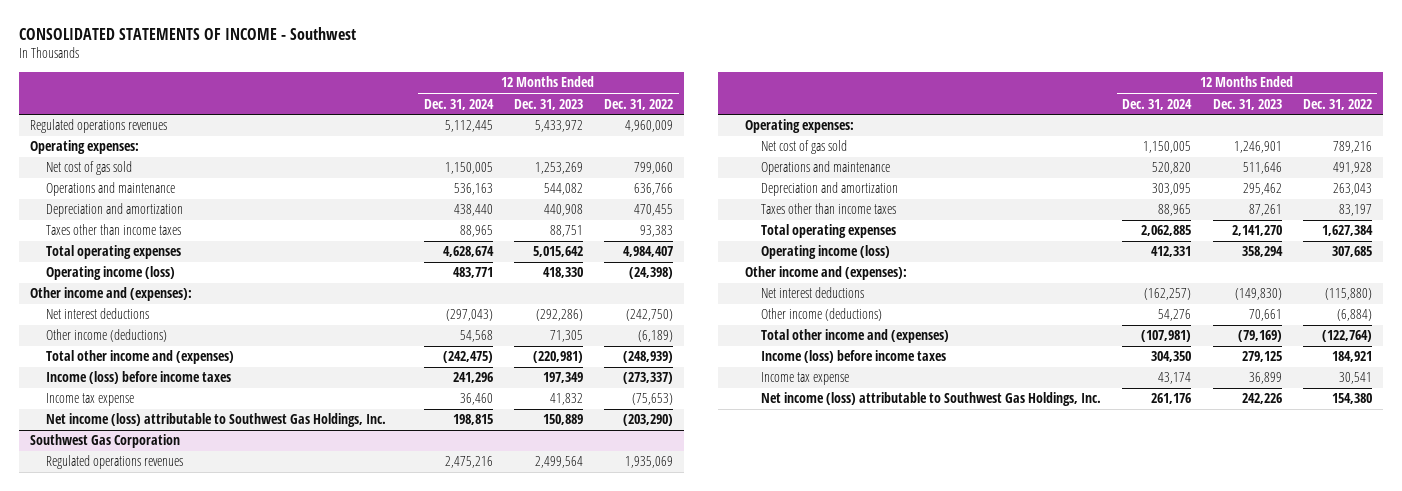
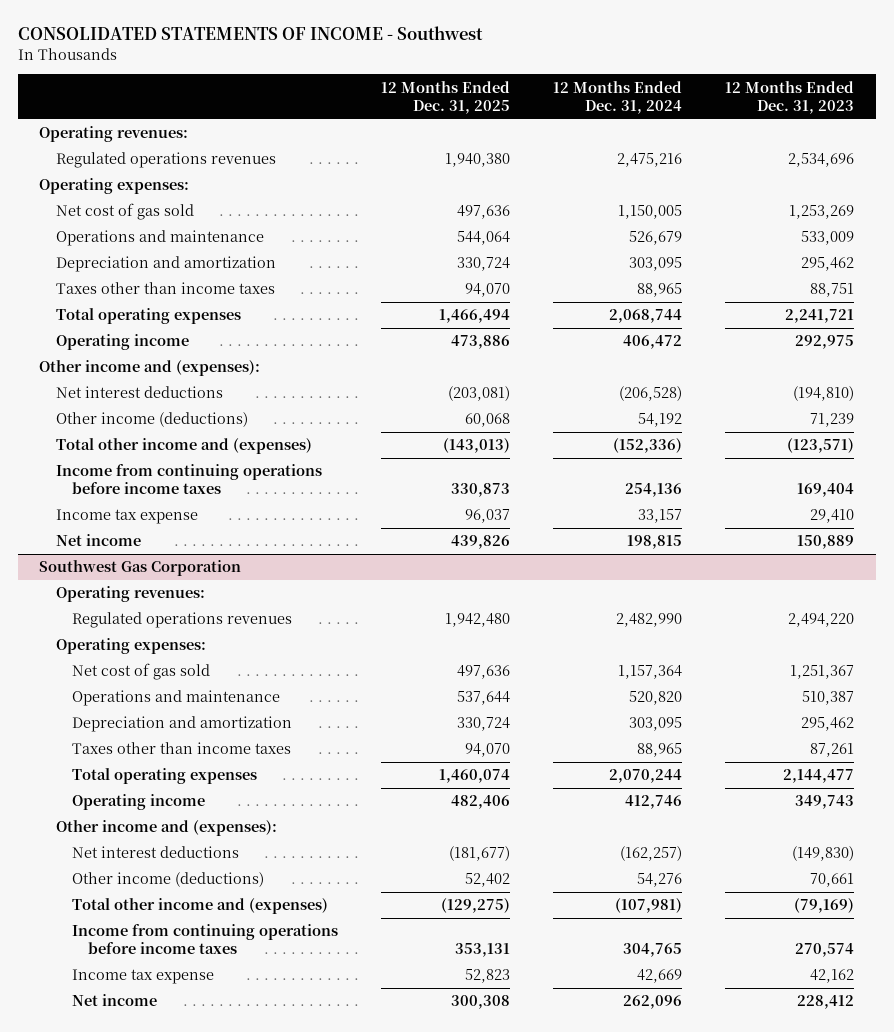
- | 12 Months Ended Dec. 31, 2024 | 12 Months Ended Dec. 31, 2023 | 12 Months Ended Dec. 31, 2022
+ | 12 Months Ended Dec. 31, 2025 | 12 Months Ended Dec. 31, 2024 | 12 Months Ended Dec. 31, 2023
- Regulated operations revenues | 5,112,445 | 5,433,972 | 4,960,009
+ Operating revenues:
+ Regulated operations revenues | 1,940,380 | 2,475,216 | 2,534,696
- Operations and maintenance | 536,163 | 544,082 | 636,766
- Depreciation and amortization | 438,440 | 440,908 | 470,455
+ Operations and maintenance | 544,064 | 526,679 | 533,009
+ Depreciation and amortization | 330,724 | 303,095 | 295,462
- Total operating expenses | 4,628,674 | 5,015,642 | 4,984,407
- Operating income (loss) | 483,771 | 418,330 | (24,398)
+ Total operating expenses | 1,466,494 | 2,068,744 | 2,241,721
+ Operating income | 473,886 | 406,472 | 292,975
- Net interest deductions | (297,043) | (292,286) | (242,750)
- Other income (deductions) | 54,568 | 71,305 | (6,189)
- Total other income and (expenses) | (242,475) | (220,981) | (248,939)
- Income (loss) before income taxes | 241,296 | 197,349 | (273,337)
- Income tax expense | 36,460 | 41,832 | (75,653)
- Net income (loss) attributable to Southwest Gas Holdings, Inc. | 198,815 | 150,889 | (203,290)
+ Net interest deductions | (203,081) | (206,528) | (194,810)
+ Other income (deductions) | 60,068 | 54,192 | 71,239
+ Total other income and (expenses) | (143,013) | (152,336) | (123,571)
+ Income from continuing operations before income taxes | 330,873 | 254,136 | 169,404
+ Income tax expense | 96,037 | 33,157 | 29,410
+ Net income | 439,826 | 198,815 | 150,889
@ Southwest Gas Corporation
- Regulated operations revenues | 2,475,216 | 2,499,564 | 1,935,069
+ Operating revenues:
+ Regulated operations revenues | 1,942,480 | 2,482,990 | 2,494,220
- Net cost of gas sold | 1,150,005 | 1,246,901 | 789,216
- Operations and maintenance | 520,820 | 511,646 | 491,928
+ Net cost of gas sold | 497,636 | 1,157,364 | 1,251,367
+ Operations and maintenance | 537,644 | 520,820 | 510,387
- Total operating expenses | 2,062,885 | 2,141,270 | 1,627,384
- Operating income (loss) | 412,331 | 358,294 | 307,685
+ Total operating expenses | 1,460,074 | 2,070,244 | 2,144,477
+ Operating income | 482,406 | 412,746 | 349,743
- Income (loss) before income taxes | 304,350 | 279,125 | 184,921
- Income tax expense | 43,174 | 36,899 | 30,541
- Net income (loss) attributable to Southwest Gas Holdings, Inc. | 261,176 | 242,226 | 154,380
+ Income from continuing operations before income taxes | 353,131 | 304,765 | 270,574
+ Income tax expense | 52,823 | 42,669 | 42,162
+ Net income | 300,308 | 262,096 | 228,412

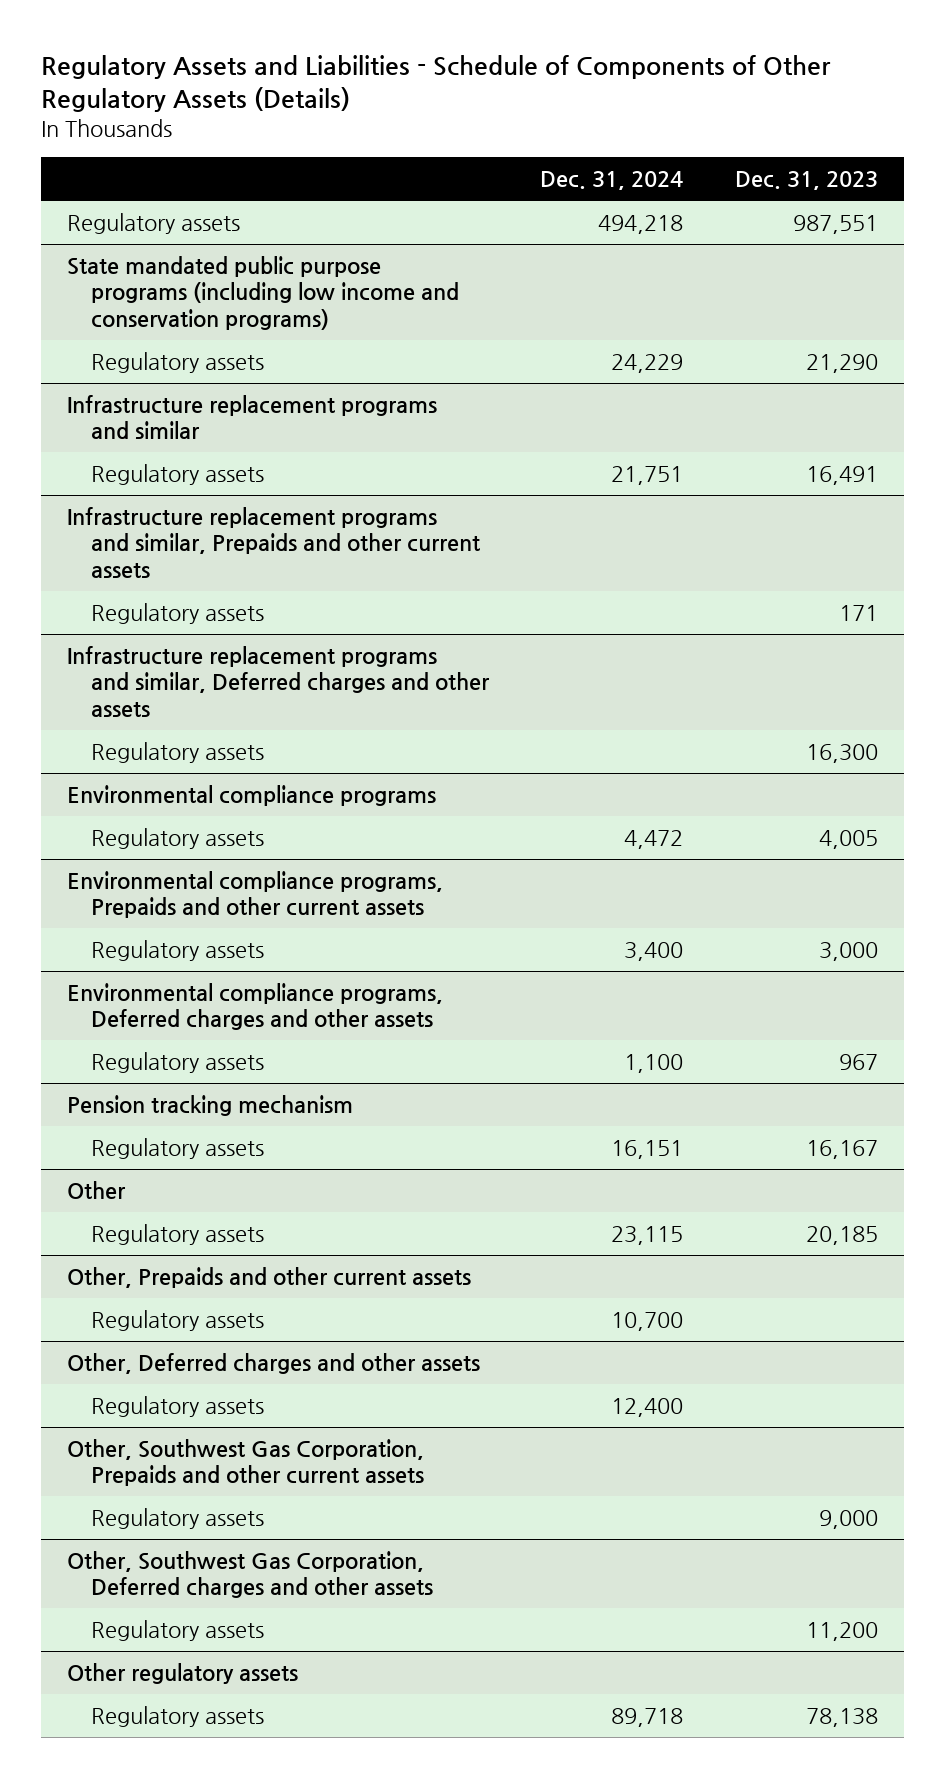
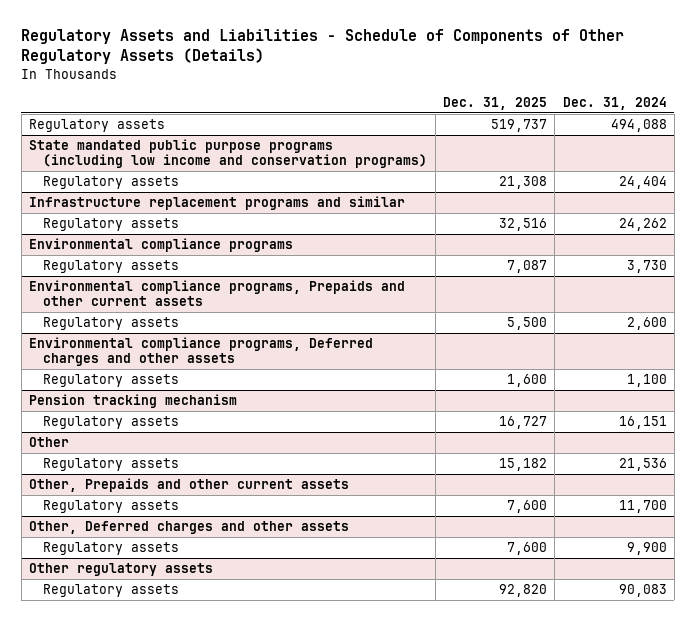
- | Dec. 31, 2024 | Dec. 31, 2023
+ | Dec. 31, 2025 | Dec. 31, 2024
- Regulatory assets | 494,218 | 987,551
+ Regulatory assets | 519,737 | 494,088
@ State mandated public purpose programs (including low income and conservation programs)
- Regulatory assets | 24,229 | 21,290
+ Regulatory assets | 21,308 | 24,404
@ Infrastructure replacement programs and similar
- Regulatory assets | 21,751 | 16,491
- Infrastructure replacement programs and similar, Prepaids and other current assets
- Regulatory assets | | 171
- Infrastructure replacement programs and similar, Deferred charges and other assets
- Regulatory assets | | 16,300
@ Infrastructure replacement programs and similar
+ Regulatory assets | 32,516 | 24,262
@ Environmental compliance programs
- Regulatory assets | 4,472 | 4,005
+ Regulatory assets | 7,087 | 3,730
@ Environmental compliance programs, Prepaids and other current assets
- Regulatory assets | 3,400 | 3,000
+ Regulatory assets | 5,500 | 2,600
@ Other
- Regulatory assets | 23,115 | 20,185
+ Regulatory assets | 15,182 | 21,536
@ Other, Prepaids and other current assets
- Regulatory assets | 10,700 |
+ Regulatory assets | 7,600 | 11,700
@ Other, Deferred charges and other assets
- Regulatory assets | 12,400 |
- Other, Southwest Gas Corporation, Prepaids and other current assets
- Regulatory assets | | 9,000
- Other, Southwest Gas Corporation, Deferred charges and other assets
- Regulatory assets | | 11,200
@ Other, Deferred charges and other assets
+ Regulatory assets | 7,600 | 9,900
@ Other regulatory assets
- Regulatory assets | 89,718 | 78,138
+ Regulatory assets | 92,820 | 90,083

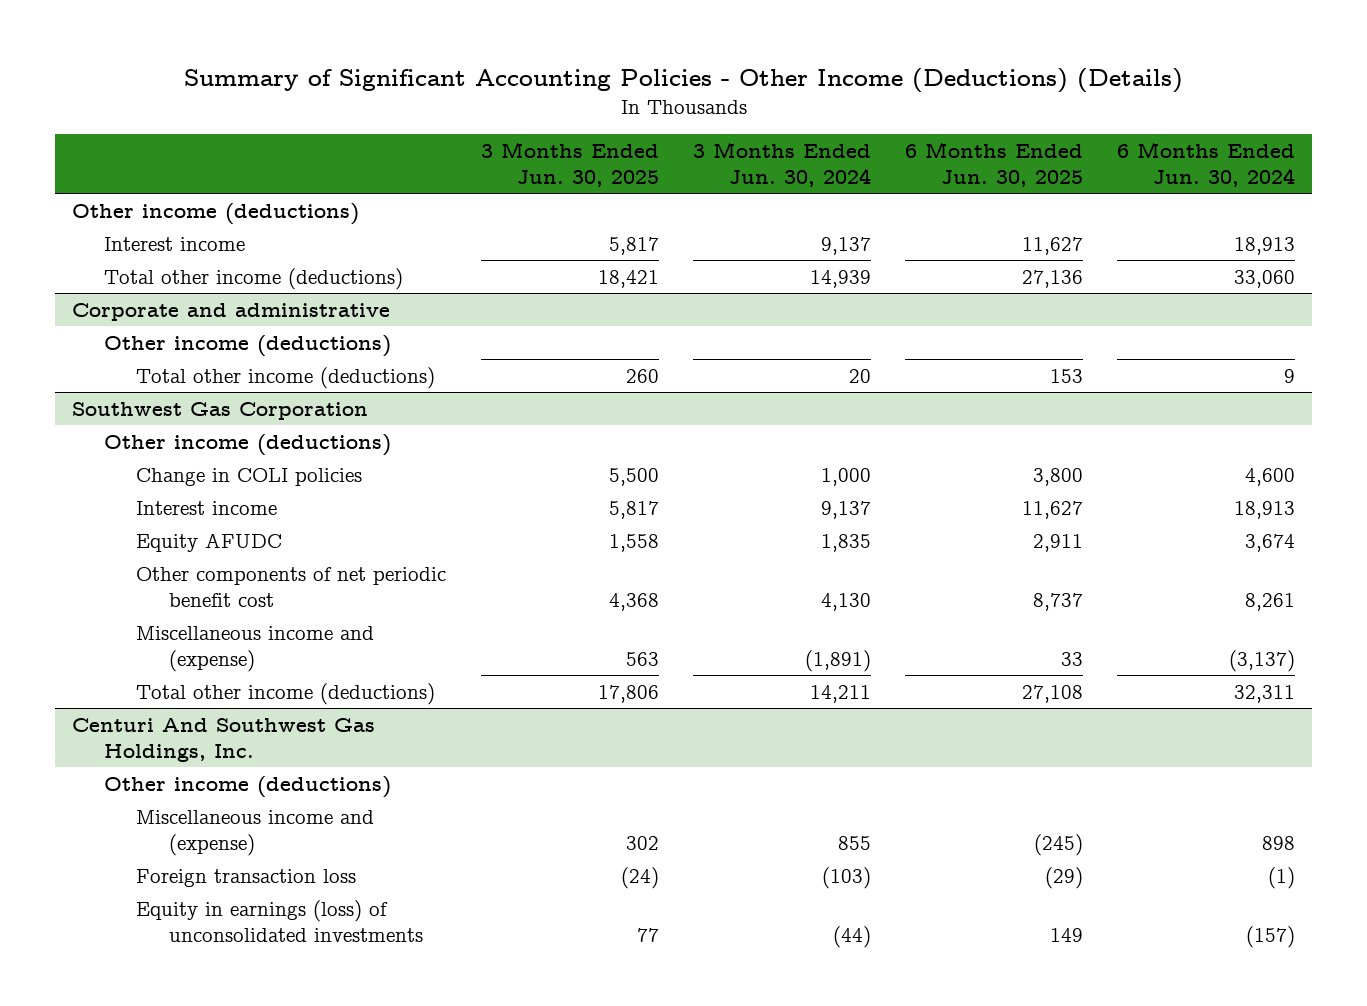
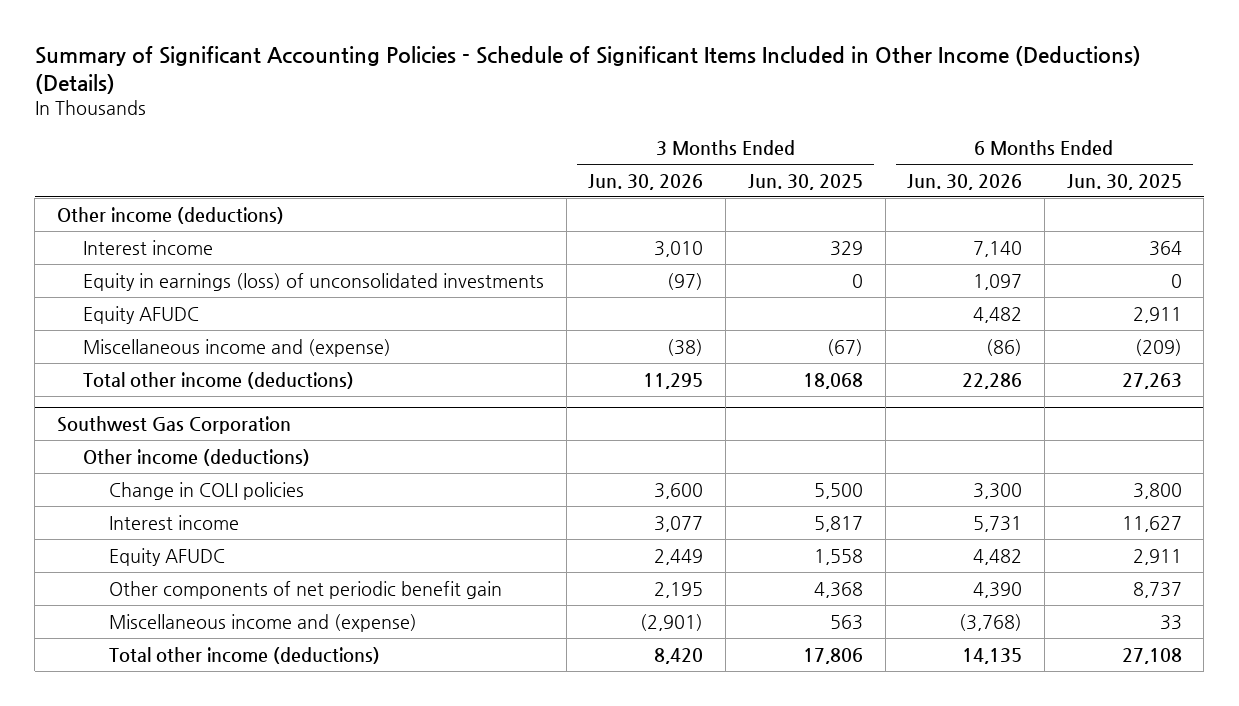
- Summary of Significant Accounting Policies - Other Income (Deductions) (Details)
+ Summary of Significant Accounting Policies - Schedule of Significant Items Included in Other Income (Deductions) (Details)
- | 3 Months Ended Jun. 30, 2025 | 3 Months Ended Jun. 30, 2024 | 6 Months Ended Jun. 30, 2025 | 6 Months Ended Jun. 30, 2024
+ | 3 Months Ended Jun. 30, 2026 | 3 Months Ended Jun. 30, 2025 | 6 Months Ended Jun. 30, 2026 | 6 Months Ended Jun. 30, 2025
- Interest income | 5,817 | 9,137 | 11,627 | 18,913
- Total other income (deductions) | 18,421 | 14,939 | 27,136 | 33,060
- Corporate and administrative
- Other income (deductions)
- Total other income (deductions) | 260 | 20 | 153 | 9
+ Interest income | 3,010 | 329 | 7,140 | 364
+ Equity in earnings (loss) of unconsolidated investments | (97) | 0 | 1,097 | 0
+ Equity AFUDC | | | 4,482 | 2,911
+ Miscellaneous income and (expense) | (38) | (67) | (86) | (209)
+ Total other income (deductions) | 11,295 | 18,068 | 22,286 | 27,263
@ Southwest Gas Corporation
- Other components of net periodic benefit cost | 4,368 | 4,130 | 8,737 | 8,261
+ Other components of net periodic benefit gain | 2,195 | 4,368 | 4,390 | 8,737
- Centuri And Southwest Gas Holdings, Inc.
- Other income (deductions)
- Miscellaneous income and (expense) | 302 | 855 | (245) | 898
- Foreign transaction loss | (24) | (103) | (29) | (1)
- Equity in earnings (loss) of unconsolidated investments | 77 | (44) | 149 | (157)

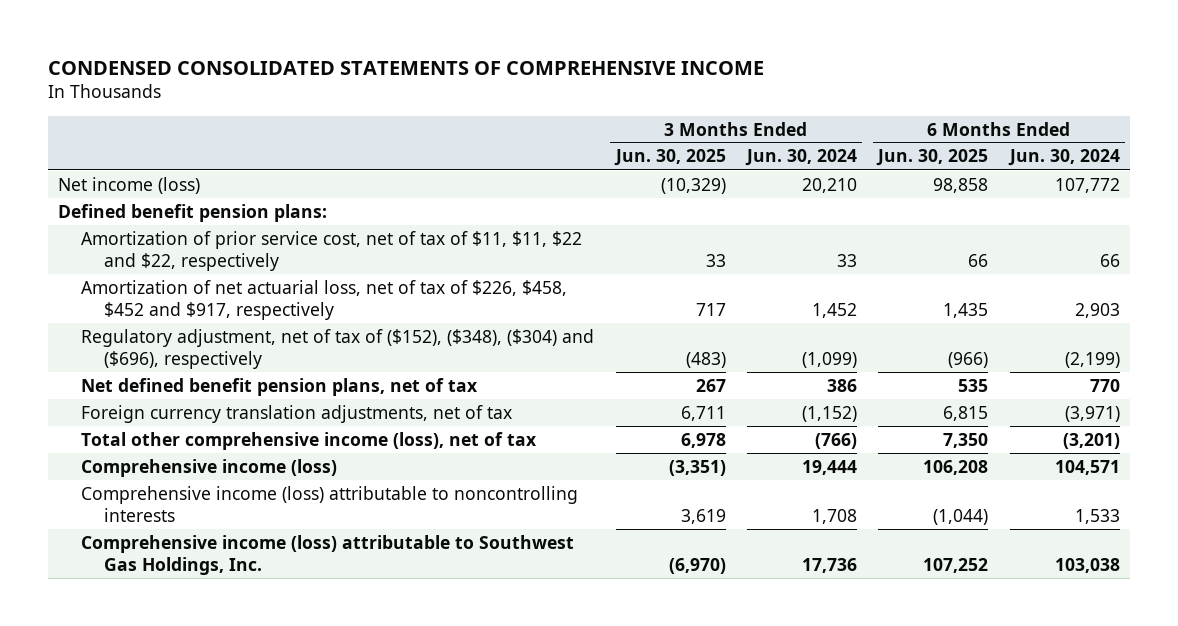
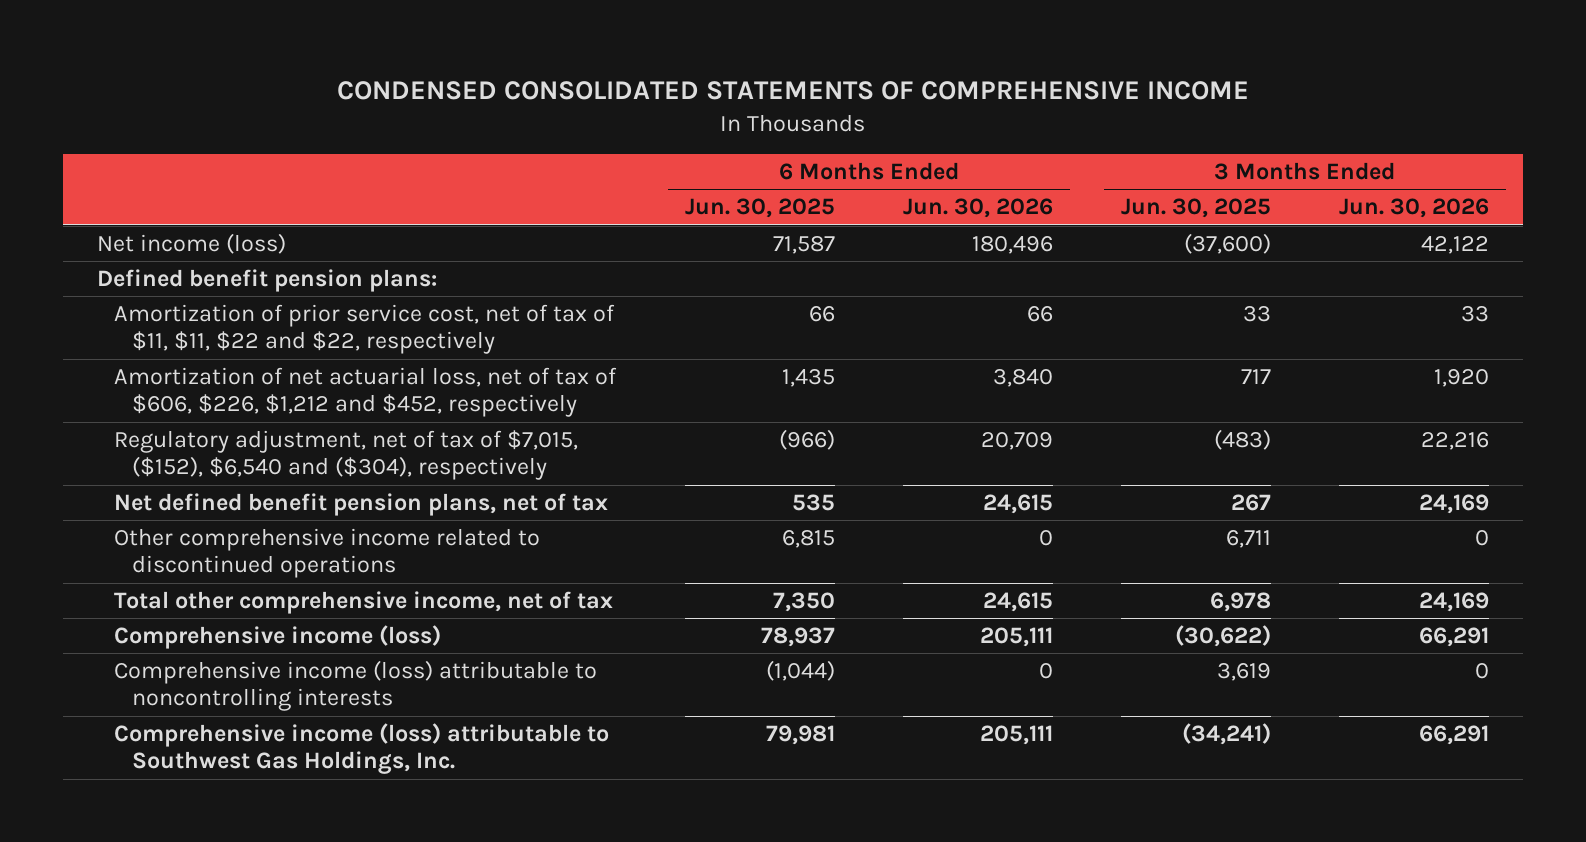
- | 3 Months Ended Jun. 30, 2025 | 3 Months Ended Jun. 30, 2024 | 6 Months Ended Jun. 30, 2025 | 6 Months Ended Jun. 30, 2024
+ | 6 Months Ended Jun. 30, 2025 | 6 Months Ended Jun. 30, 2026 | 3 Months Ended Jun. 30, 2025 | 3 Months Ended Jun. 30, 2026
- Net income (loss) | (10,329) | 20,210 | 98,858 | 107,772
+ Net income (loss) | 71,587 | 180,496 | (37,600) | 42,122
- Amortization of net actuarial loss, net of tax of $226, $458, $452 and $917, respectively | 717 | 1,452 | 1,435 | 2,903
- Regulatory adjustment, net of tax of ($152), ($348), ($304) and ($696), respectively | (483) | (1,099) | (966) | (2,199)
+ Amortization of net actuarial loss, net of tax of $606, $226, $1,212 and $452, respectively | 1,435 | 3,840 | 717 | 1,920
+ Regulatory adjustment, net of tax of $7,015, ($152), $6,540 and ($304), respectively | (966) | 20,709 | (483) | 22,216
- Foreign currency translation adjustments, net of tax | 6,711 | (1,152) | 6,815 | (3,971)
- Total other comprehensive income (loss), net of tax | 6,978 | (766) | 7,350 | (3,201)
- Comprehensive income (loss) | (3,351) | 19,444 | 106,208 | 104,571
+ Other comprehensive income related to discontinued operations | 6,815 | 0 | 6,711 | 0
+ Total other comprehensive income, net of tax | 7,350 | 24,615 | 6,978 | 24,169
+ Comprehensive income (loss) | 78,937 | 205,111 | (30,622) | 66,291
- Comprehensive income (loss) attributable to Southwest Gas Holdings, Inc. | (6,970) | 17,736 | 107,252 | 103,038
+ Comprehensive income (loss) attributable to Southwest Gas Holdings, Inc. | 79,981 | 205,111 | (34,241) | 66,291

